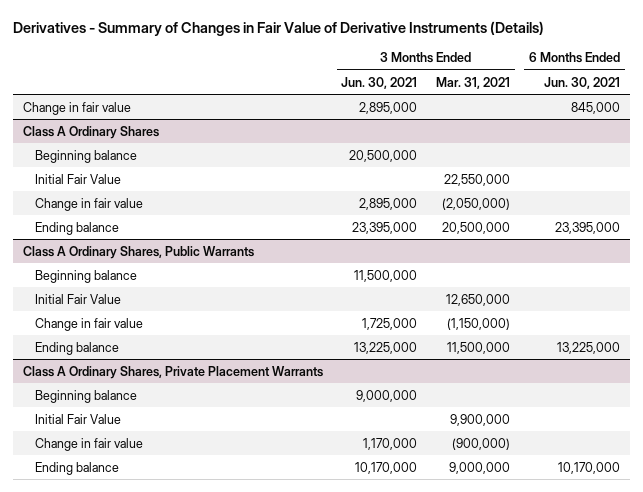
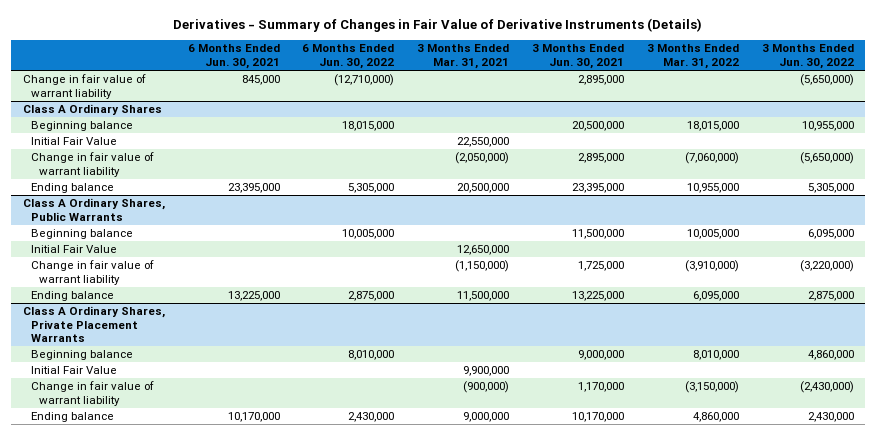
- | 3 Months Ended Jun. 30, 2021 | 3 Months Ended Mar. 31, 2021 | 6 Months Ended Jun. 30, 2021
+ | 6 Months Ended Jun. 30, 2021 | 6 Months Ended Jun. 30, 2022 | 3 Months Ended Mar. 31, 2021 | 3 Months Ended Jun. 30, 2021 | 3 Months Ended Mar. 31, 2022 | 3 Months Ended Jun. 30, 2022
- Change in fair value | 2,895,000 | | 845,000
+ Change in fair value of warrant liability | 845,000 | (12,710,000) | | 2,895,000 | | (5,650,000)
@ Class A Ordinary Shares
- Change in fair value | 2,895,000 | (2,050,000) |
+ Change in fair value of warrant liability | | | (2,050,000) | 2,895,000 | (7,060,000) | (5,650,000)
@ Class A Ordinary Shares, Public Warrants
- Change in fair value | 1,725,000 | (1,150,000) |
+ Change in fair value of warrant liability | | | (1,150,000) | 1,725,000 | (3,910,000) | (3,220,000)
@ Class A Ordinary Shares, Private Placement Warrants
- Change in fair value | 1,170,000 | (900,000) |
+ Change in fair value of warrant liability | | | (900,000) | 1,170,000 | (3,150,000) | (2,430,000)

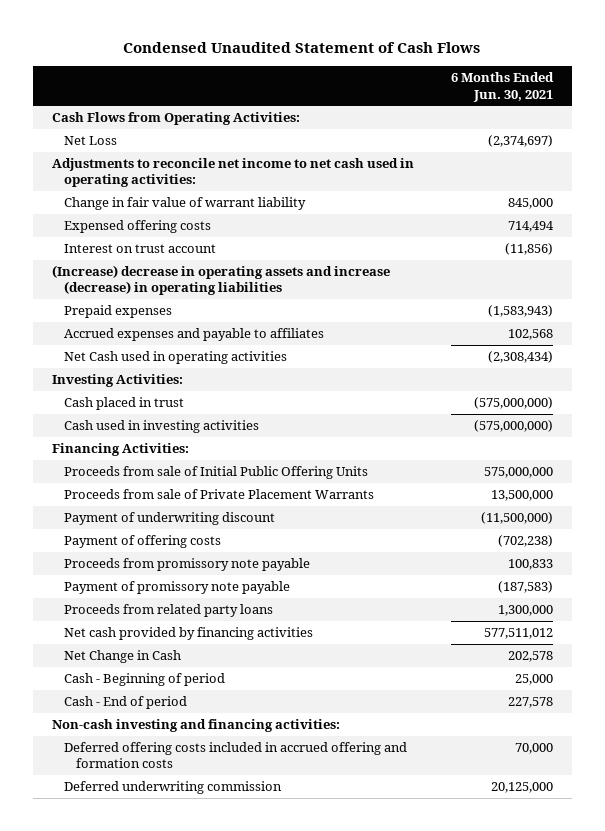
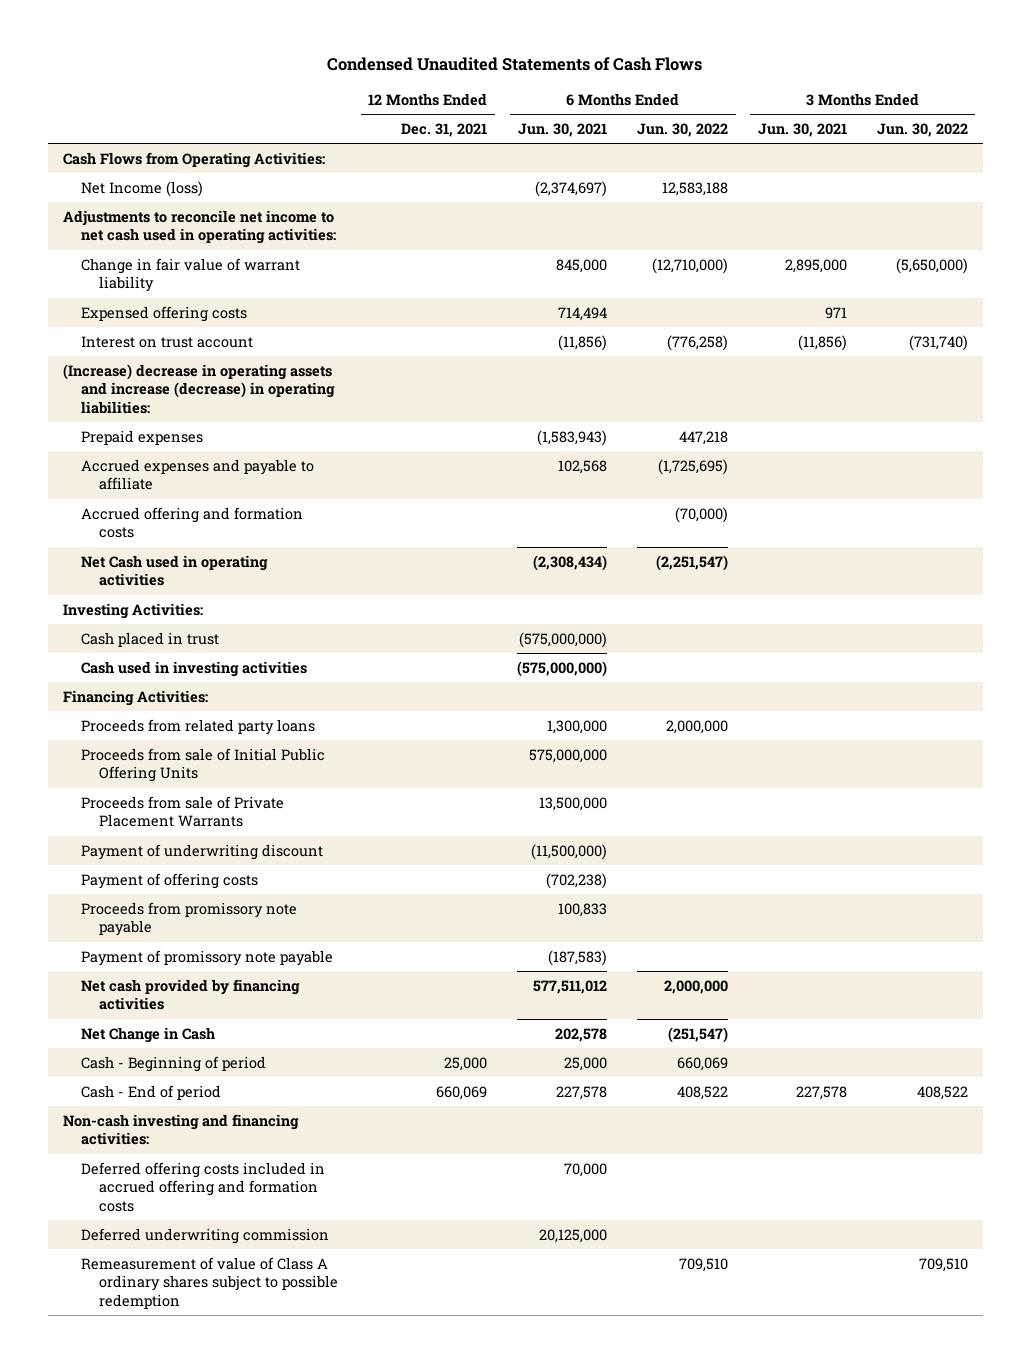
- Condensed Unaudited Statement of Cash Flows
+ Condensed Unaudited Statements of Cash Flows
- | 6 Months Ended Jun. 30, 2021
+ | 12 Months Ended Dec. 31, 2021 | 6 Months Ended Jun. 30, 2021 | 6 Months Ended Jun. 30, 2022 | 3 Months Ended Jun. 30, 2021 | 3 Months Ended Jun. 30, 2022
- Net Loss | (2,374,697)
+ Net Income (loss) | | (2,374,697) | 12,583,188 | |
- (Increase) decrease in operating assets and increase (decrease) in operating liabilities
+ (Increase) decrease in operating assets and increase (decrease) in operating liabilities:
- Accrued expenses and payable to affiliates | 102,568
+ Accrued expenses and payable to affiliate | | 102,568 | (1,725,695) | |
+ Accrued offering and formation costs | | | (70,000) | |
moved up: Proceeds from related party loans | | 1,300,000 | 2,000,000 | |
+ Remeasurement of value of Class A ordinary shares subject to possible redemption | | | 709,510 | | 709,510

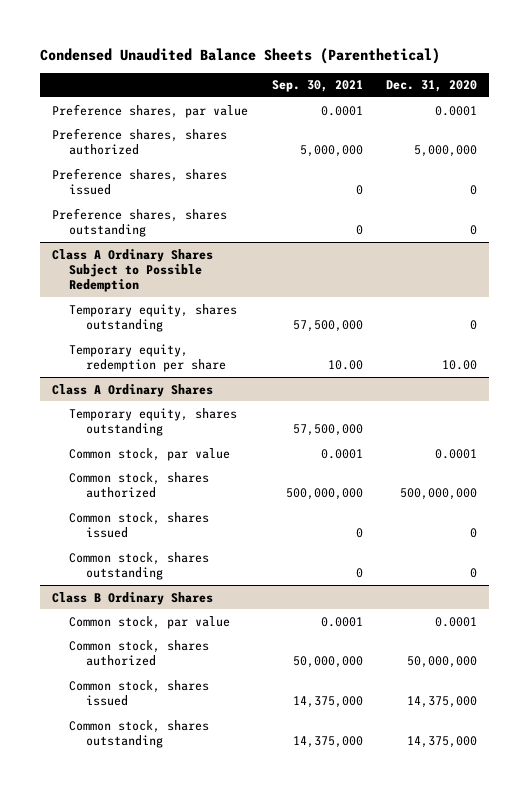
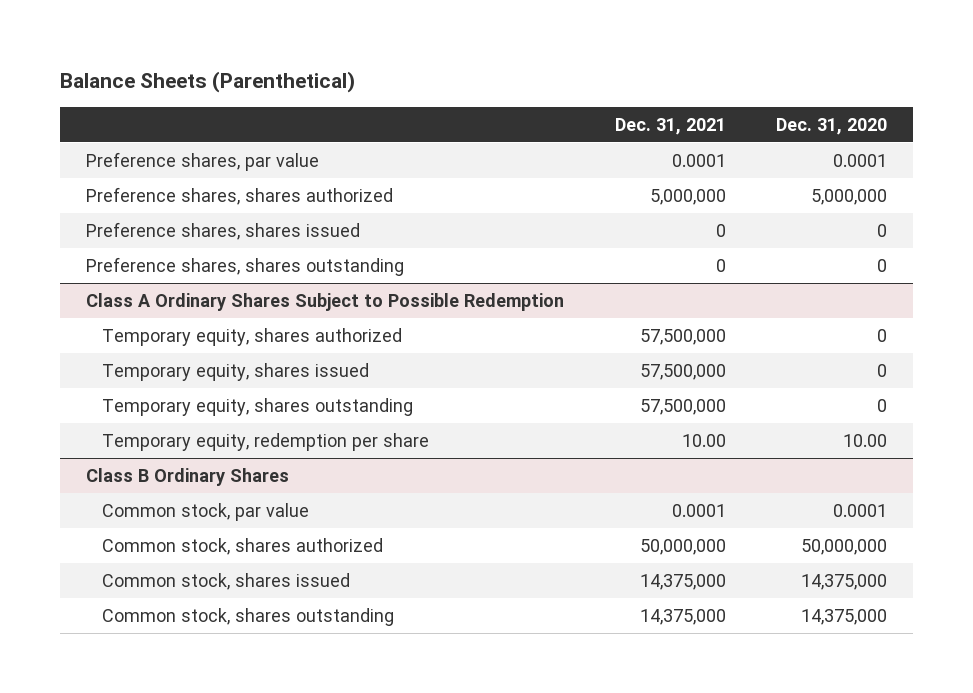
- Condensed Unaudited Balance Sheets (Parenthetical)
+ Balance Sheets (Parenthetical)
- | Sep. 30, 2021 | Dec. 31, 2020
+ | Dec. 31, 2021 | Dec. 31, 2020
@ Class A Ordinary Shares Subject to Possible Redemption
+ Temporary equity, shares authorized | 57,500,000 | 0
+ Temporary equity, shares issued | 57,500,000 | 0
- Class A Ordinary Shares
- Temporary equity, shares outstanding | 57,500,000 |
- Common stock, par value | 0.0001 | 0.0001
- Common stock, shares authorized | 500,000,000 | 500,000,000
- Common stock, shares issued | 0 | 0
- Common stock, shares outstanding | 0 | 0

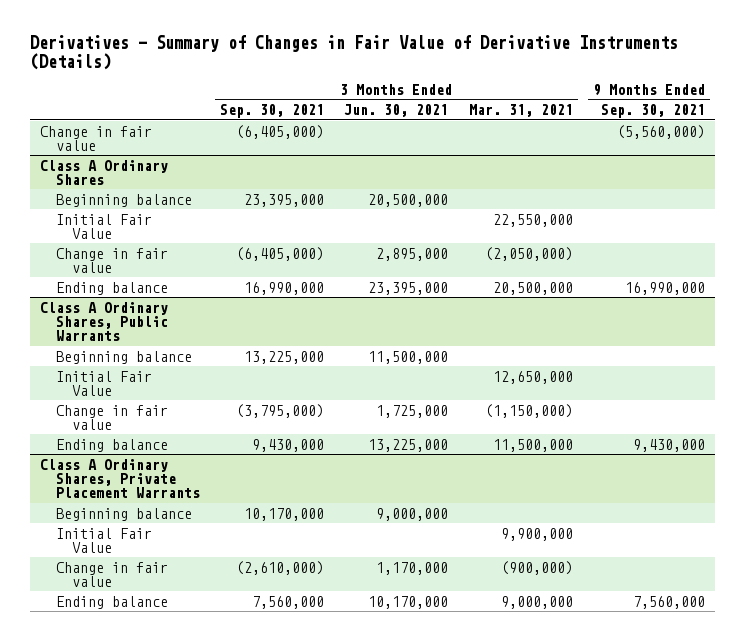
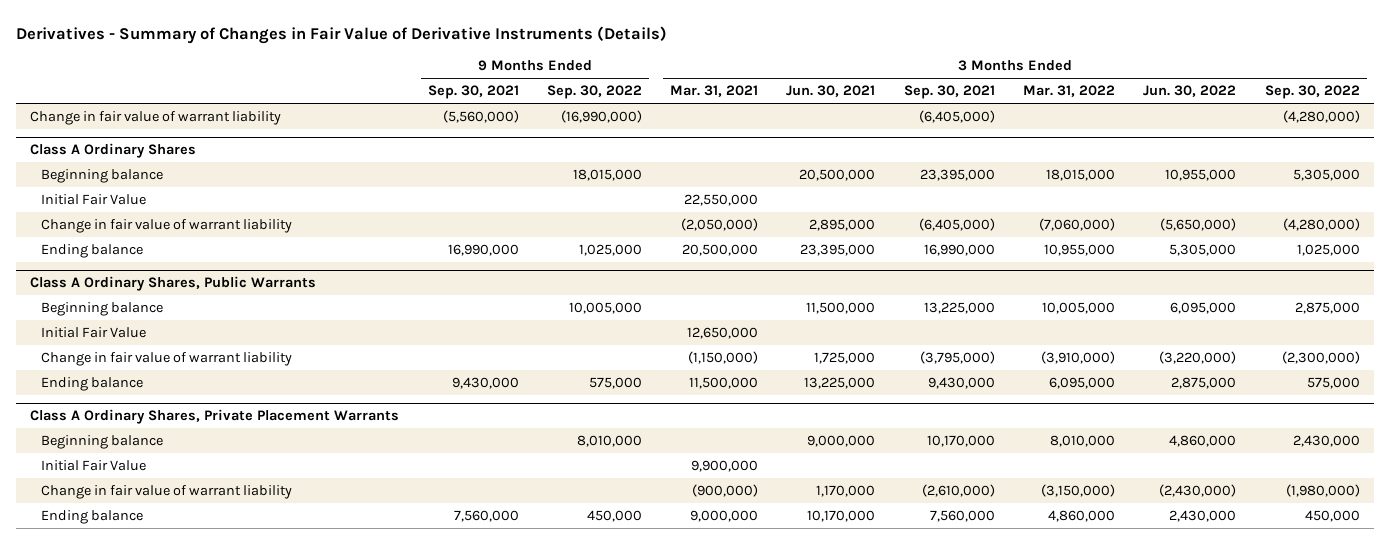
- | 3 Months Ended Sep. 30, 2021 | 3 Months Ended Jun. 30, 2021 | 3 Months Ended Mar. 31, 2021 | 9 Months Ended Sep. 30, 2021
+ | 9 Months Ended Sep. 30, 2021 | 9 Months Ended Sep. 30, 2022 | 3 Months Ended Mar. 31, 2021 | 3 Months Ended Jun. 30, 2021 | 3 Months Ended Sep. 30, 2021 | 3 Months Ended Mar. 31, 2022 | 3 Months Ended Jun. 30, 2022 | 3 Months Ended Sep. 30, 2022
- Change in fair value | (6,405,000) | | | (5,560,000)
+ Change in fair value of warrant liability | (5,560,000) | (16,990,000) | | | (6,405,000) | | | (4,280,000)
@ Class A Ordinary Shares
- Change in fair value | (6,405,000) | 2,895,000 | (2,050,000) |
+ Change in fair value of warrant liability | | | (2,050,000) | 2,895,000 | (6,405,000) | (7,060,000) | (5,650,000) | (4,280,000)
@ Class A Ordinary Shares, Public Warrants
- Change in fair value | (3,795,000) | 1,725,000 | (1,150,000) |
+ Change in fair value of warrant liability | | | (1,150,000) | 1,725,000 | (3,795,000) | (3,910,000) | (3,220,000) | (2,300,000)
@ Class A Ordinary Shares, Private Placement Warrants
- Change in fair value | (2,610,000) | 1,170,000 | (900,000) |
+ Change in fair value of warrant liability | | | (900,000) | 1,170,000 | (2,610,000) | (3,150,000) | (2,430,000) | (1,980,000)

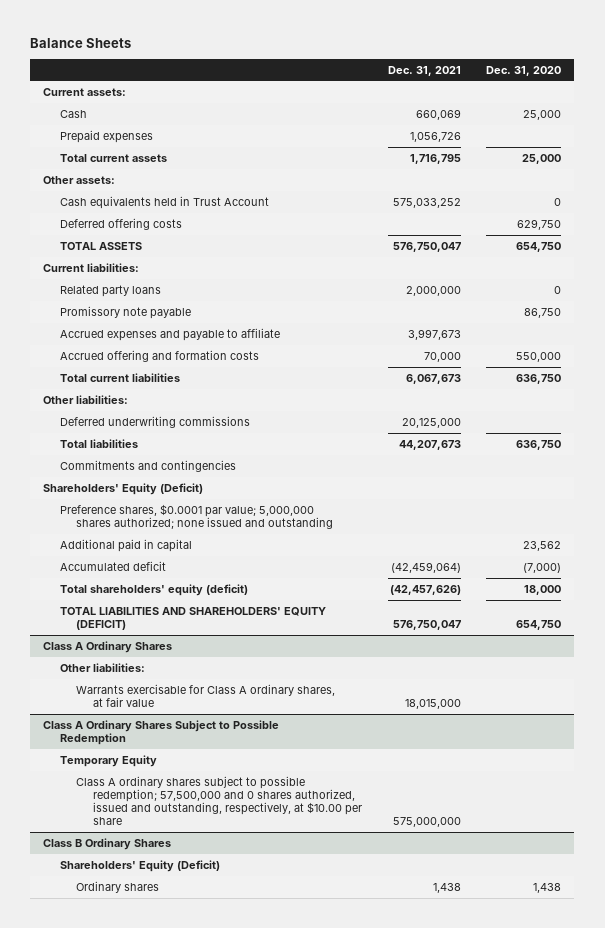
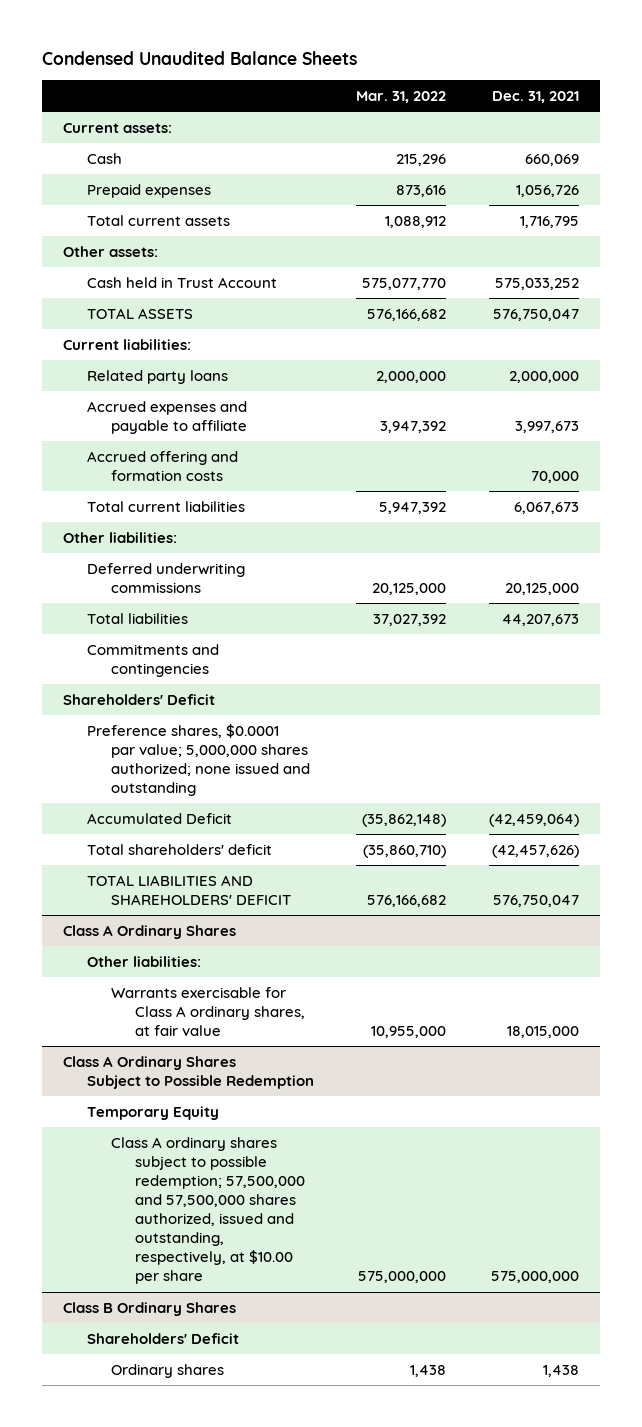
- Balance Sheets
+ Condensed Unaudited Balance Sheets
- | Dec. 31, 2021 | Dec. 31, 2020
+ | Mar. 31, 2022 | Dec. 31, 2021
- Cash equivalents held in Trust Account | 575,033,252 | 0
- Deferred offering costs | | 629,750
+ Cash held in Trust Account | 575,077,770 | 575,033,252
- Promissory note payable | | 86,750
- Shareholders' Equity (Deficit)
+ Shareholders' Deficit
- Additional paid in capital | | 23,562
- Accumulated deficit | (42,459,064) | (7,000)
- Total shareholders' equity (deficit) | (42,457,626) | 18,000
- TOTAL LIABILITIES AND SHAREHOLDERS' EQUITY (DEFICIT) | 576,750,047 | 654,750
+ Accumulated Deficit | (35,862,148) | (42,459,064)
+ Total shareholders' deficit | (35,860,710) | (42,457,626)
+ TOTAL LIABILITIES AND SHAREHOLDERS' DEFICIT | 576,166,682 | 576,750,047
@ Class A Ordinary Shares Subject to Possible Redemption
- Class A ordinary shares subject to possible redemption; 57,500,000 and 0 shares authorized, issued and outstanding, respectively, at $10.00 per share | 575,000,000 |
+ Class A ordinary shares subject to possible redemption; 57,500,000 and 57,500,000 shares authorized, issued and outstanding, respectively, at $10.00 per share | 575,000,000 | 575,000,000
@ Class B Ordinary Shares
- Shareholders' Equity (Deficit)
+ Shareholders' Deficit

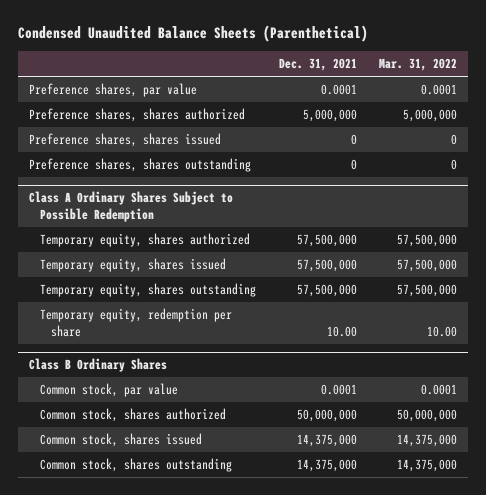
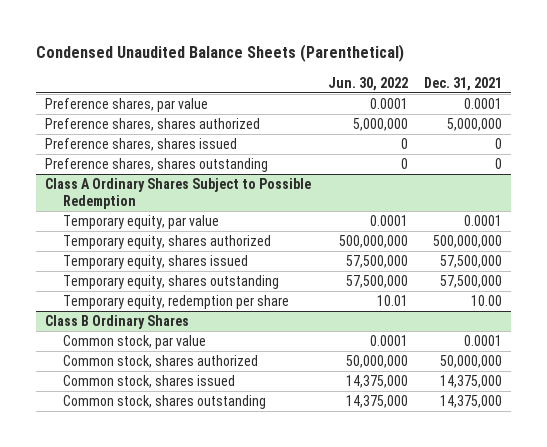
- | Dec. 31, 2021 | Mar. 31, 2022
+ | Jun. 30, 2022 | Dec. 31, 2021
@ Class A Ordinary Shares Subject to Possible Redemption
- Temporary equity, shares authorized | 57,500,000 | 57,500,000
+ Temporary equity, par value | 0.0001 | 0.0001
+ Temporary equity, shares authorized | 500,000,000 | 500,000,000

